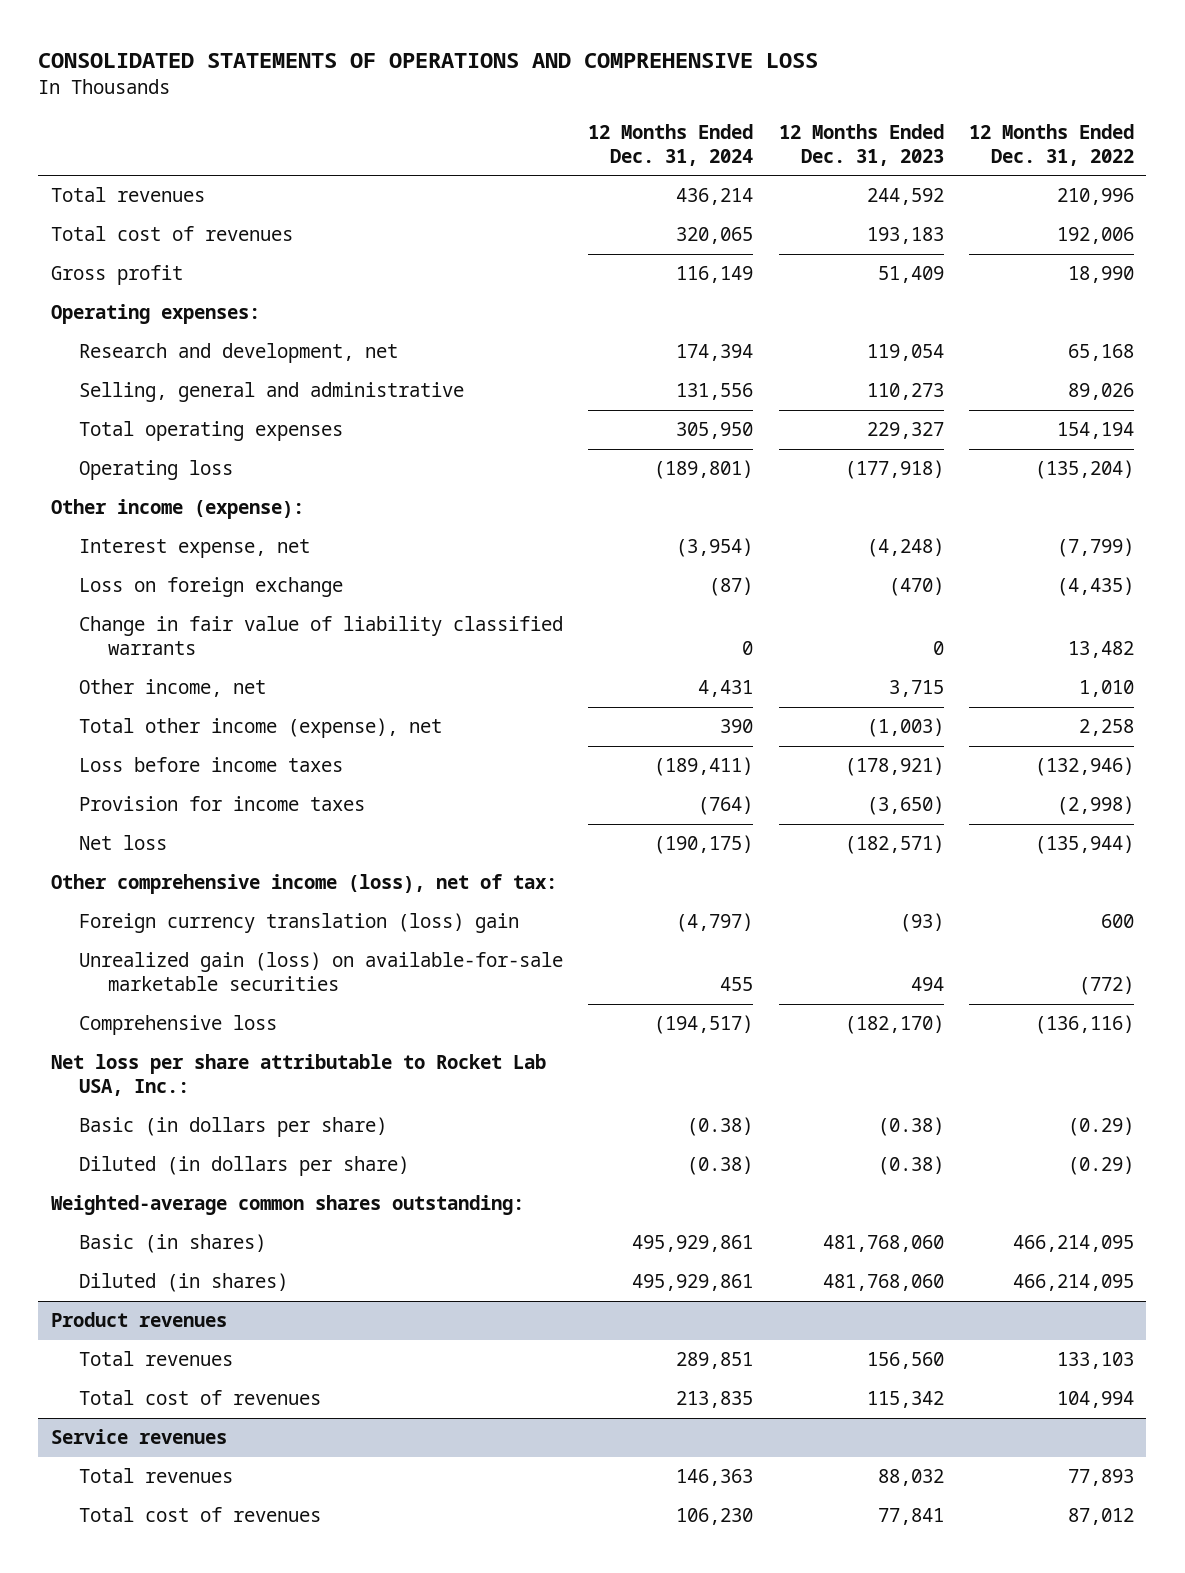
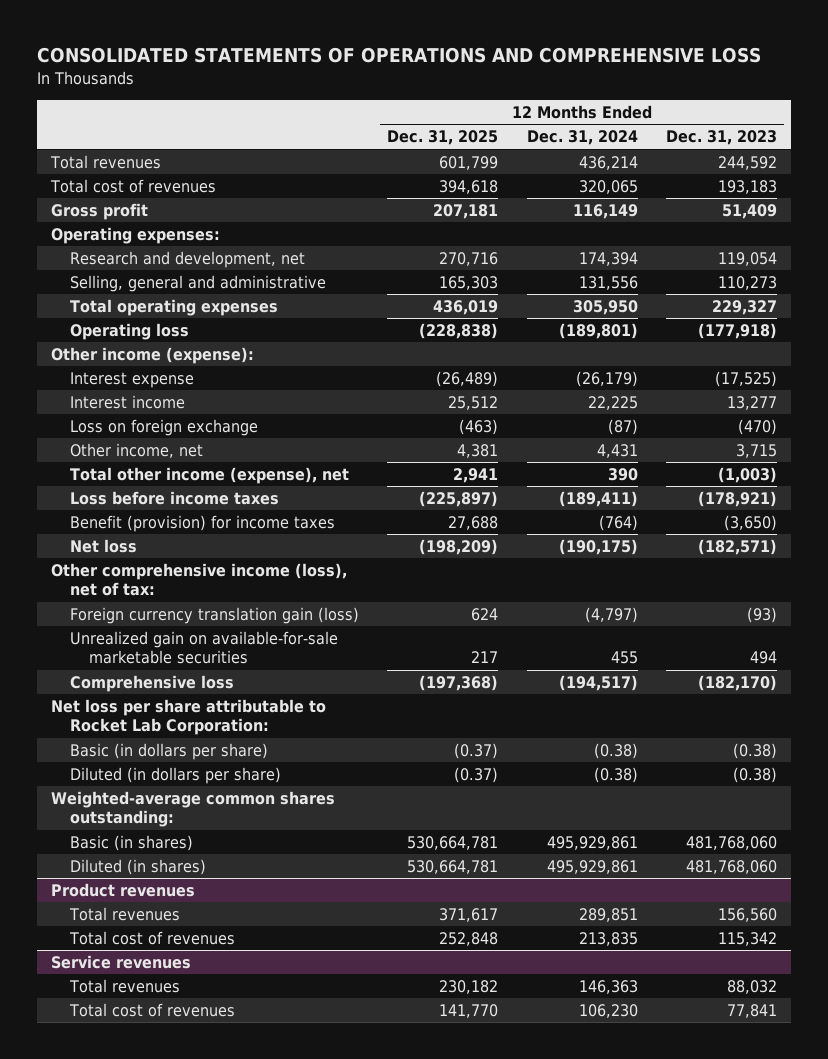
- | 12 Months Ended Dec. 31, 2024 | 12 Months Ended Dec. 31, 2023 | 12 Months Ended Dec. 31, 2022
+ | 12 Months Ended Dec. 31, 2025 | 12 Months Ended Dec. 31, 2024 | 12 Months Ended Dec. 31, 2023
- Interest expense, net | (3,954) | (4,248) | (7,799)
+ Interest expense | (26,489) | (26,179) | (17,525)
+ Interest income | 25,512 | 22,225 | 13,277
- Change in fair value of liability classified warrants | 0 | 0 | 13,482
- Provision for income taxes | (764) | (3,650) | (2,998)
+ Benefit (provision) for income taxes | 27,688 | (764) | (3,650)
- Foreign currency translation (loss) gain | (4,797) | (93) | 600
- Unrealized gain (loss) on available-for-sale marketable securities | 455 | 494 | (772)
+ Foreign currency translation gain (loss) | 624 | (4,797) | (93)
+ Unrealized gain on available-for-sale marketable securities | 217 | 455 | 494
- Net loss per share attributable to Rocket Lab USA, Inc.:
+ Net loss per share attributable to Rocket Lab Corporation:

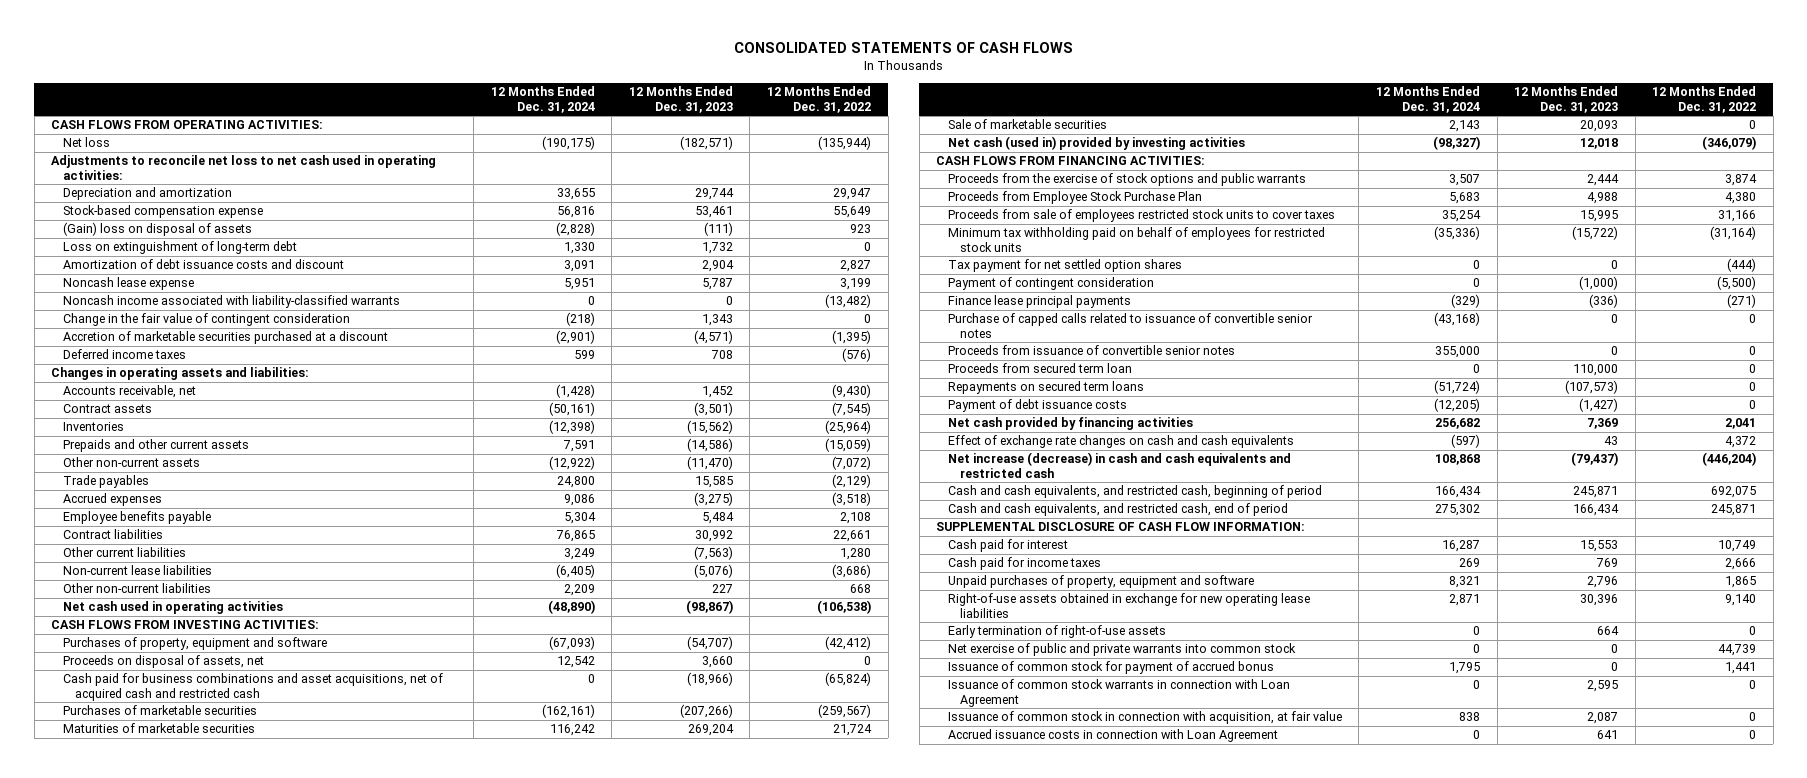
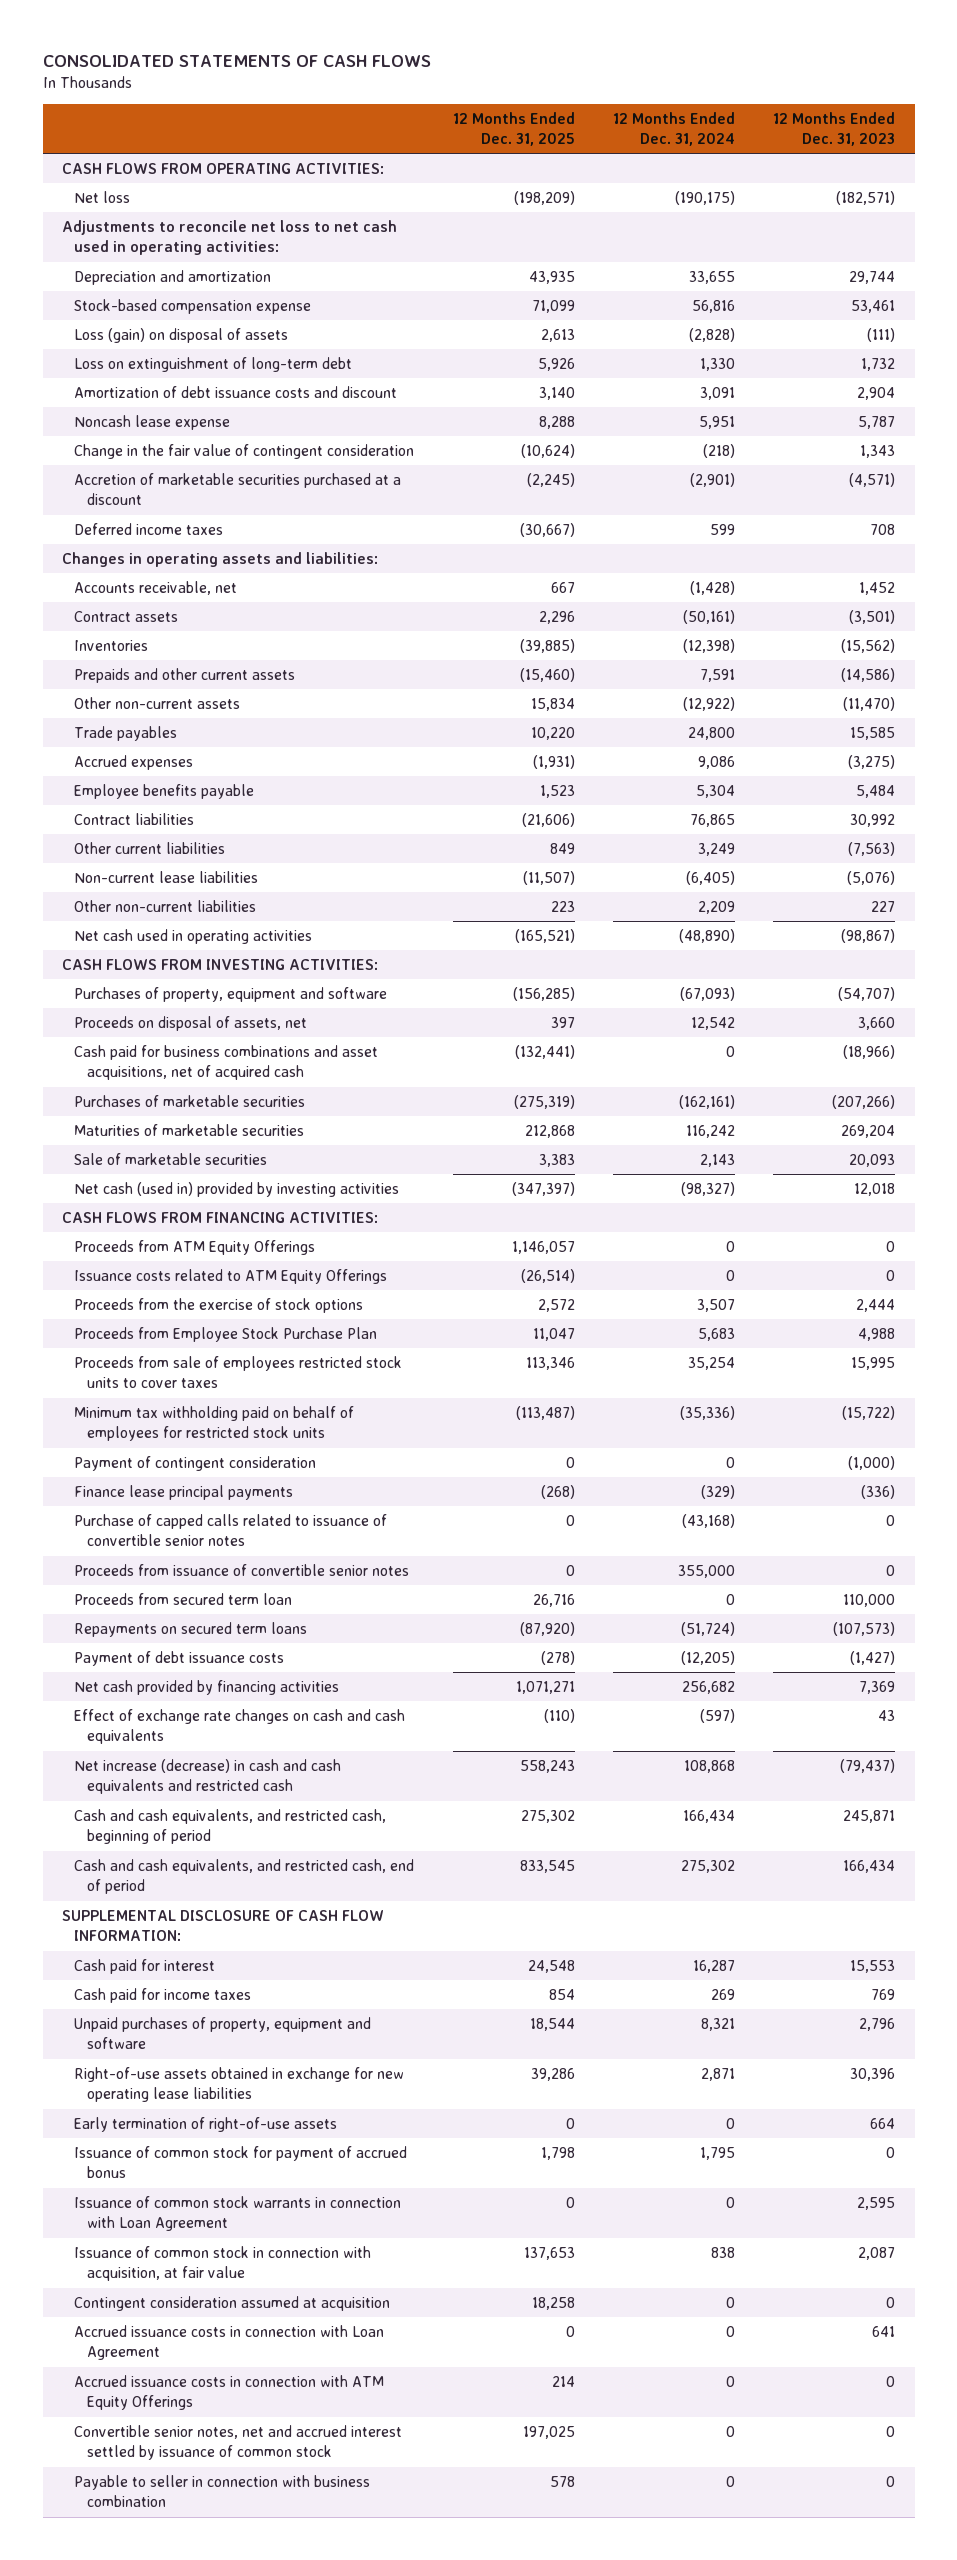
- | 12 Months Ended Dec. 31, 2024 | 12 Months Ended Dec. 31, 2023 | 12 Months Ended Dec. 31, 2022
+ | 12 Months Ended Dec. 31, 2025 | 12 Months Ended Dec. 31, 2024 | 12 Months Ended Dec. 31, 2023
- (Gain) loss on disposal of assets | (2,828) | (111) | 923
+ Loss (gain) on disposal of assets | 2,613 | (2,828) | (111)
- Noncash income associated with liability-classified warrants | 0 | 0 | (13,482)
- Cash paid for business combinations and asset acquisitions, net of acquired cash and restricted cash | 0 | (18,966) | (65,824)
+ Cash paid for business combinations and asset acquisitions, net of acquired cash | (132,441) | 0 | (18,966)
- Proceeds from the exercise of stock options and public warrants | 3,507 | 2,444 | 3,874
+ Proceeds from ATM Equity Offerings | 1,146,057 | 0 | 0
+ Issuance costs related to ATM Equity Offerings | (26,514) | 0 | 0
+ Proceeds from the exercise of stock options | 2,572 | 3,507 | 2,444
- Tax payment for net settled option shares | 0 | 0 | (444)
- Net exercise of public and private warrants into common stock | 0 | 0 | 44,739
+ Contingent consideration assumed at acquisition | 18,258 | 0 | 0
+ Accrued issuance costs in connection with ATM Equity Offerings | 214 | 0 | 0
+ Convertible senior notes, net and accrued interest settled by issuance of common stock | 197,025 | 0 | 0
+ Payable to seller in connection with business combination | 578 | 0 | 0

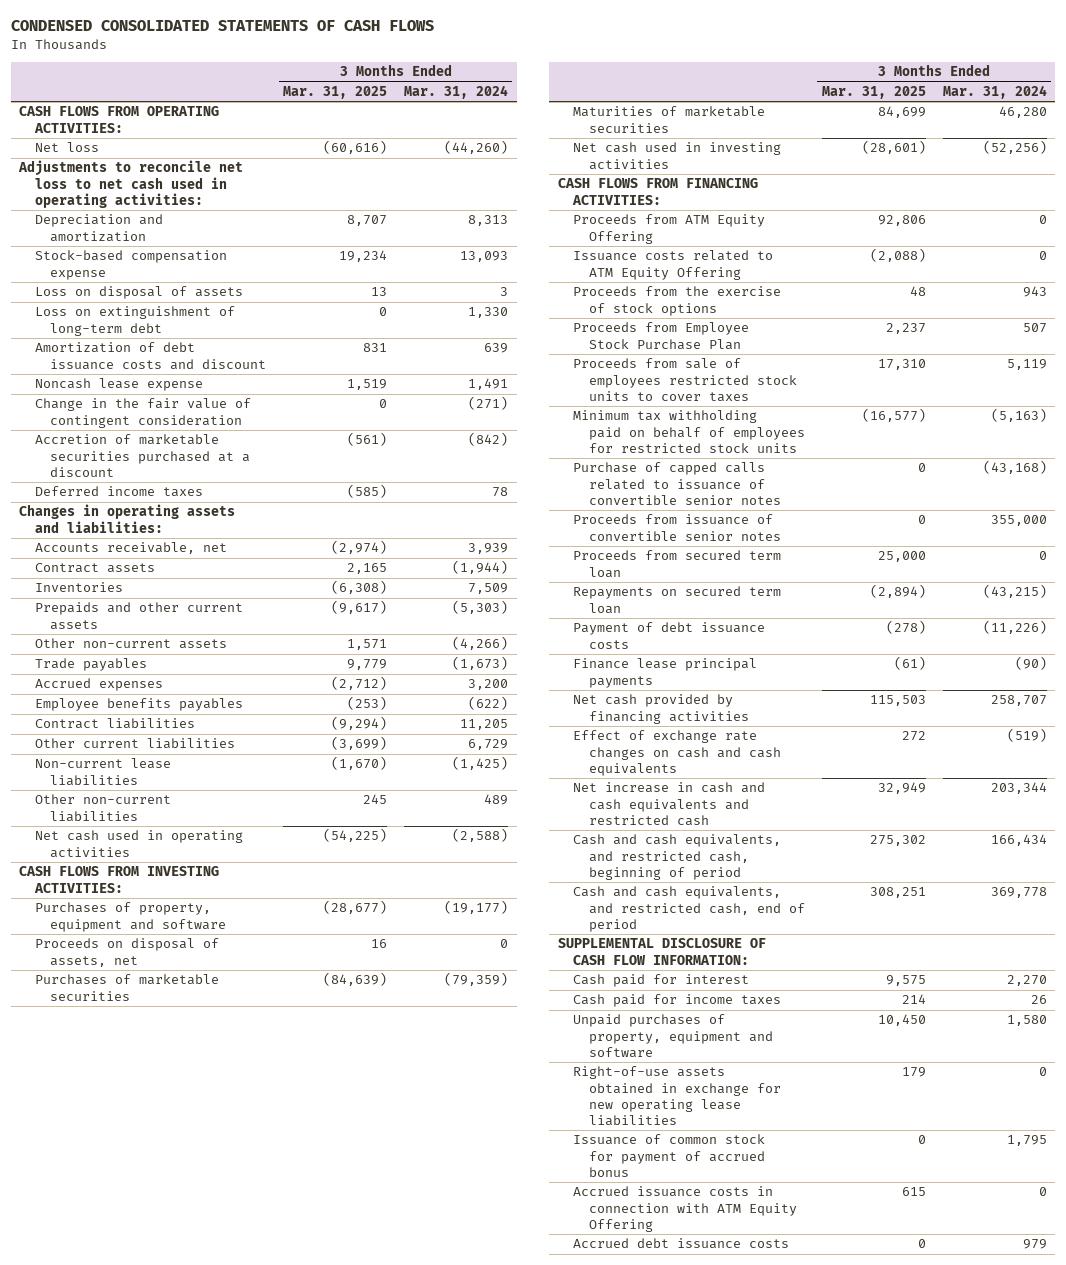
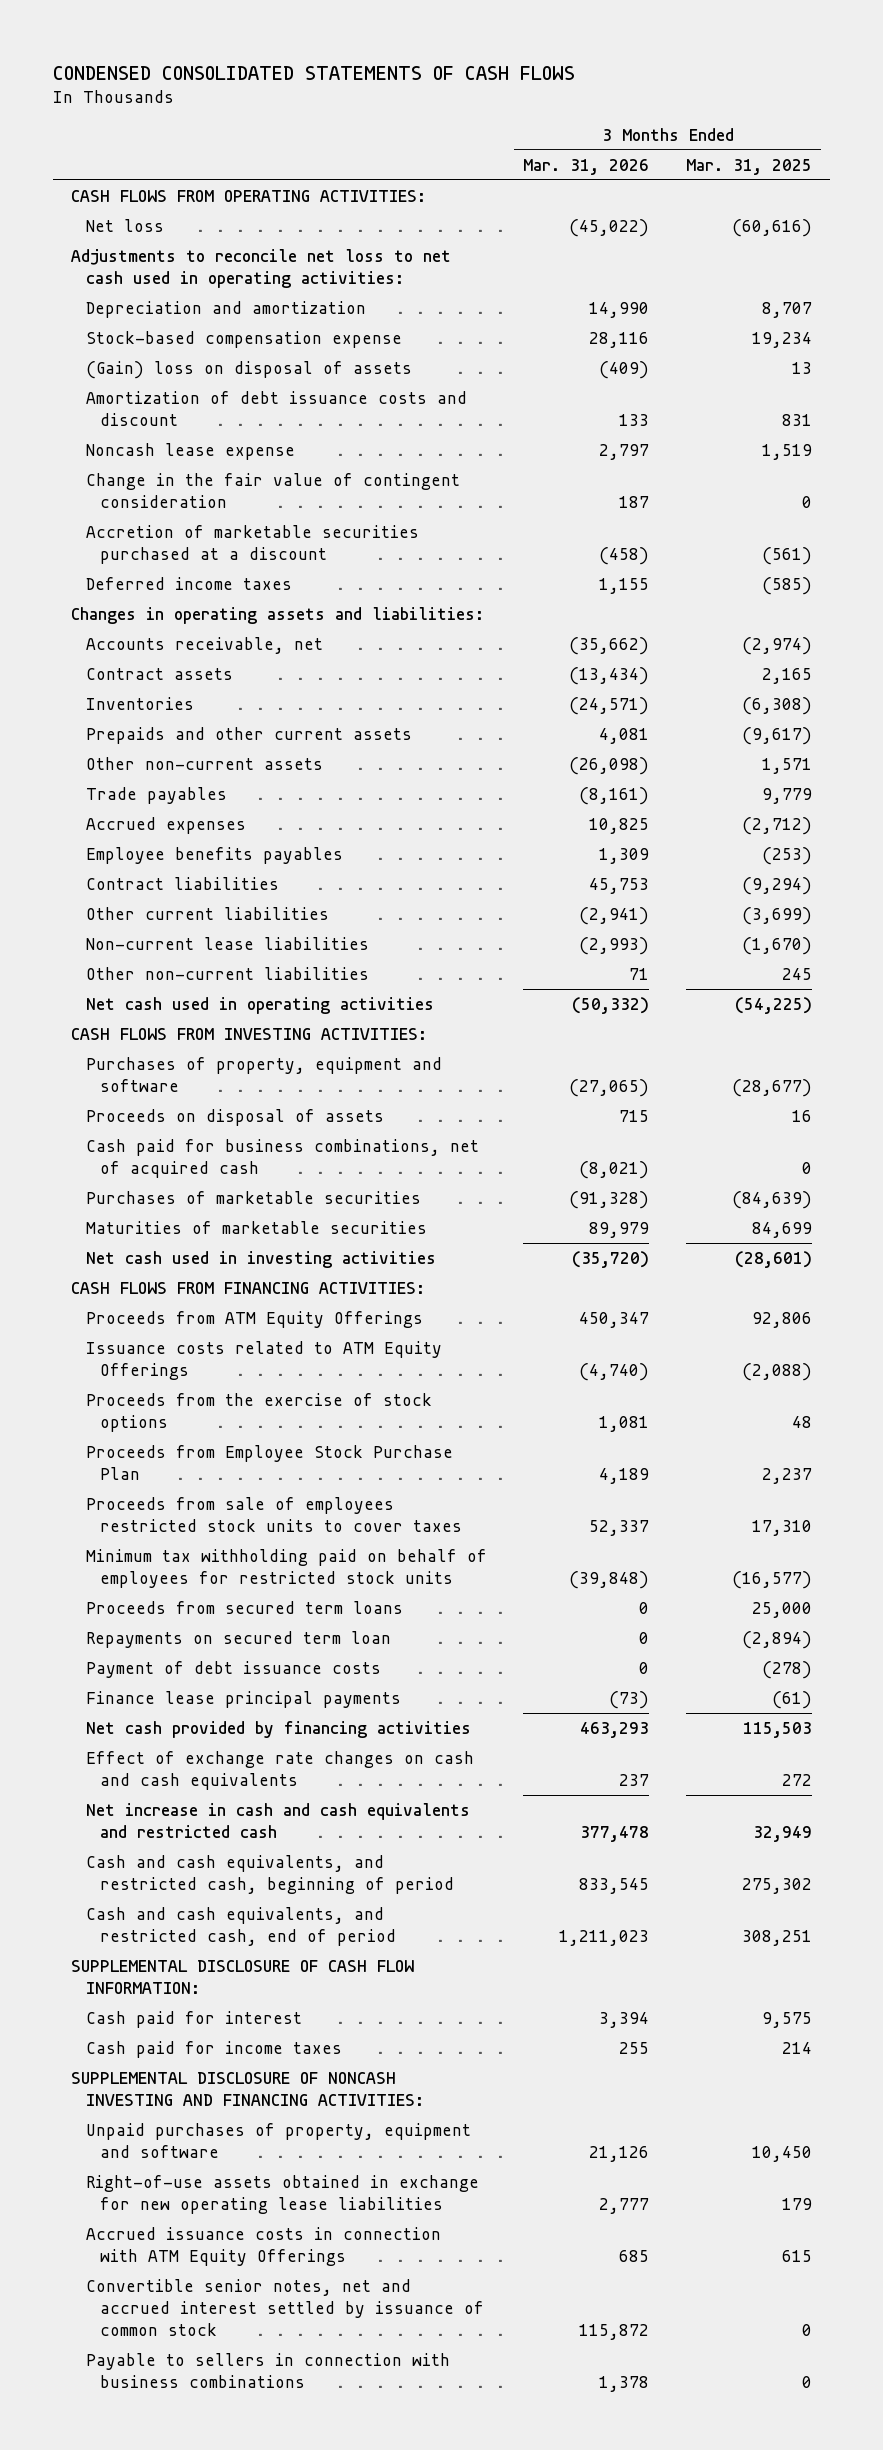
- | 3 Months Ended Mar. 31, 2025 | 3 Months Ended Mar. 31, 2024
+ | 3 Months Ended Mar. 31, 2026 | 3 Months Ended Mar. 31, 2025
- Loss on disposal of assets | 13 | 3
- Loss on extinguishment of long-term debt | 0 | 1,330
+ (Gain) loss on disposal of assets | (409) | 13
- Proceeds on disposal of assets, net | 16 | 0
+ Proceeds on disposal of assets | 715 | 16
+ Cash paid for business combinations, net of acquired cash | (8,021) | 0
- Proceeds from ATM Equity Offering | 92,806 | 0
- Issuance costs related to ATM Equity Offering | (2,088) | 0
+ Proceeds from ATM Equity Offerings | 450,347 | 92,806
+ Issuance costs related to ATM Equity Offerings | (4,740) | (2,088)
- Purchase of capped calls related to issuance of convertible senior notes | 0 | (43,168)
- Proceeds from issuance of convertible senior notes | 0 | 355,000
- Proceeds from secured term loan | 25,000 | 0
+ Proceeds from secured term loans | 0 | 25,000
+ SUPPLEMENTAL DISCLOSURE OF NONCASH INVESTING AND FINANCING ACTIVITIES:
- Issuance of common stock for payment of accrued bonus | 0 | 1,795
- Accrued issuance costs in connection with ATM Equity Offering | 615 | 0
- Accrued debt issuance costs | 0 | 979
+ Accrued issuance costs in connection with ATM Equity Offerings | 685 | 615
+ Convertible senior notes, net and accrued interest settled by issuance of common stock | 115,872 | 0
+ Payable to sellers in connection with business combinations | 1,378 | 0

